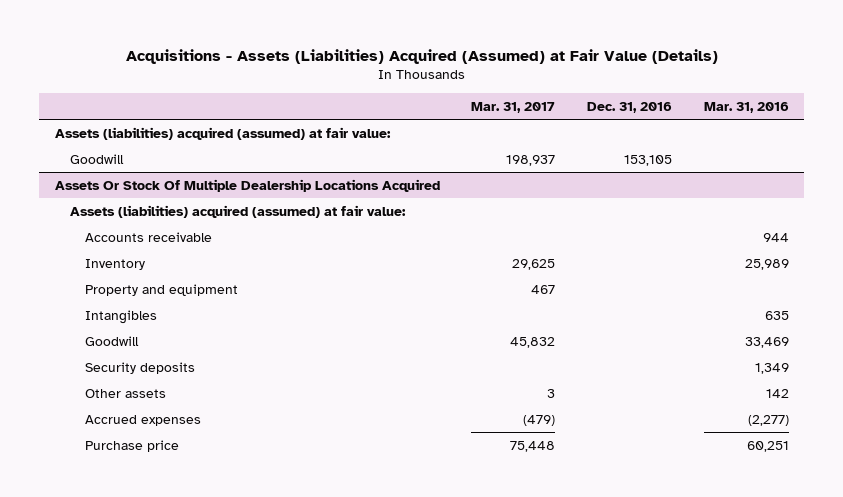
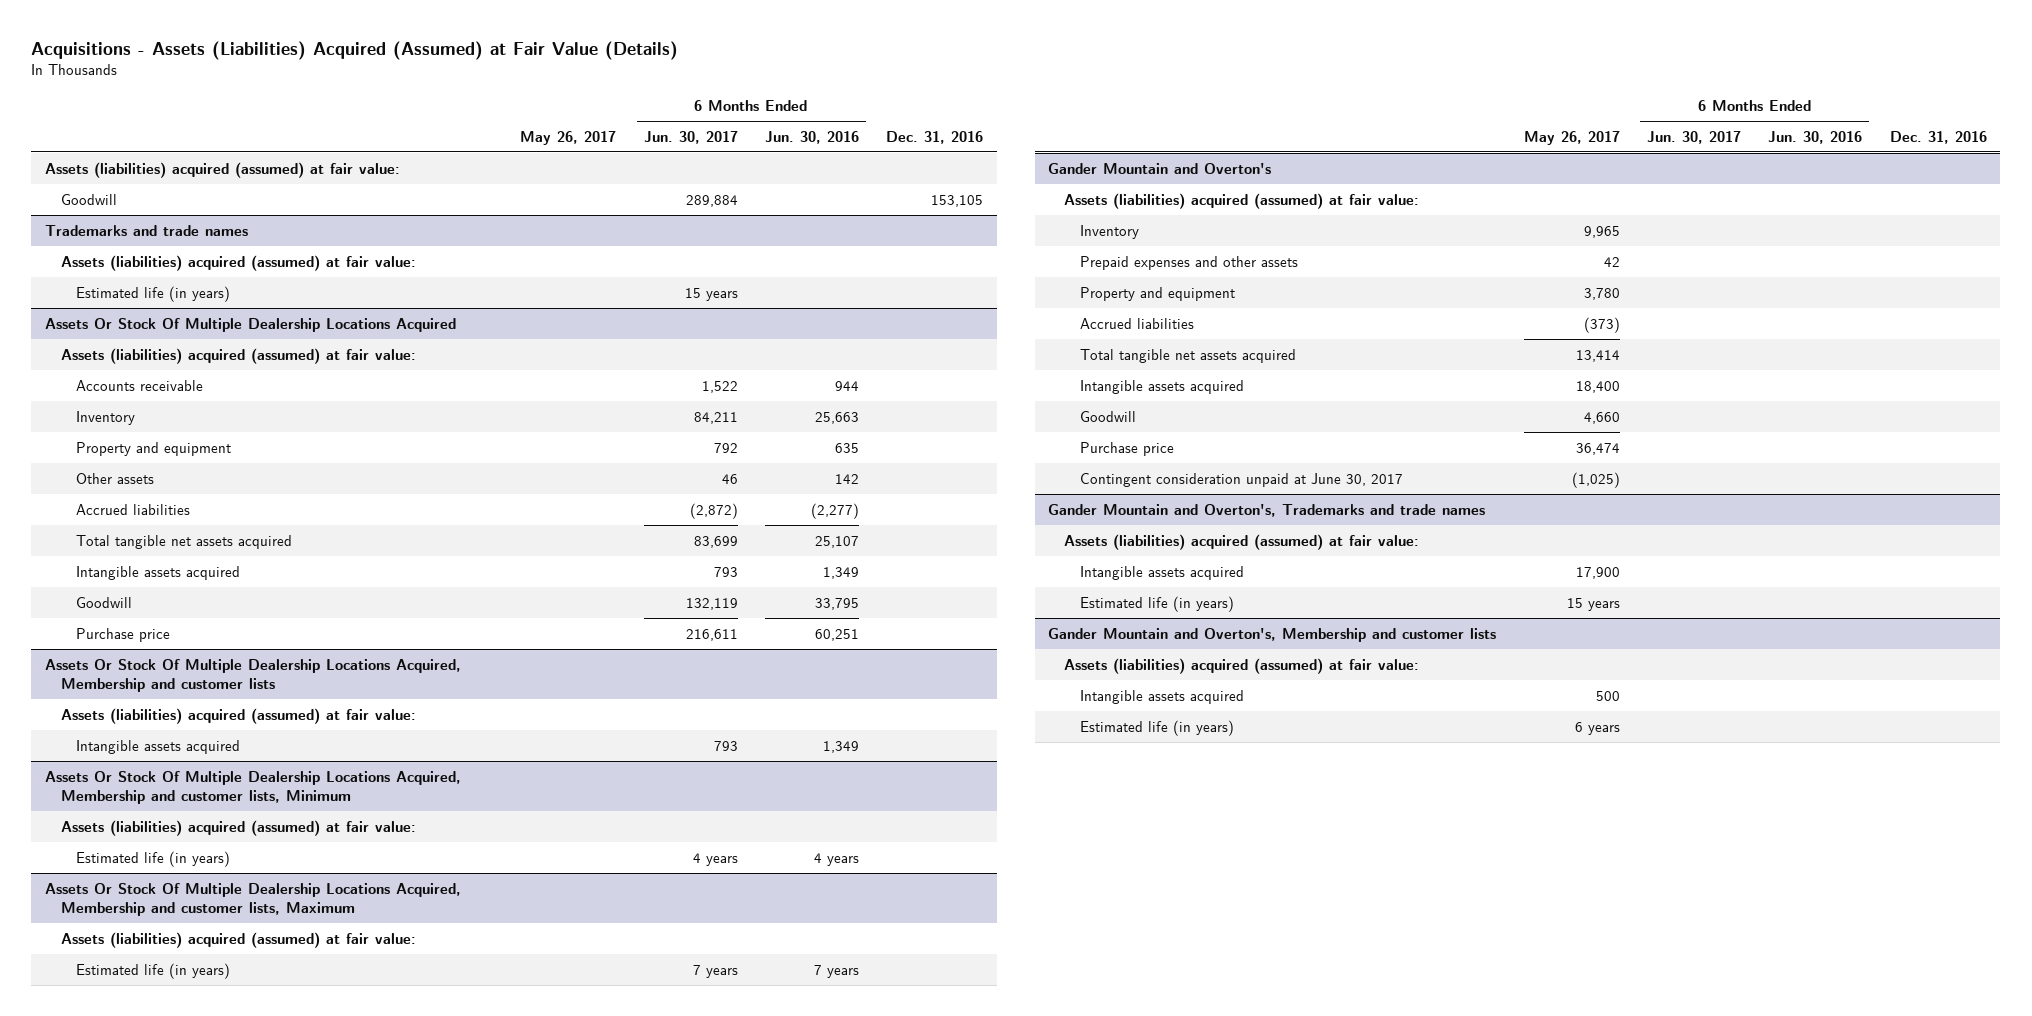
- | Mar. 31, 2017 | Dec. 31, 2016 | Mar. 31, 2016
+ | May 26, 2017 | 6 Months Ended Jun. 30, 2017 | 6 Months Ended Jun. 30, 2016 | Dec. 31, 2016
+ Trademarks and trade names
+ Assets (liabilities) acquired (assumed) at fair value:
+ Estimated life (in years) | | 15 years | |
@ Assets Or Stock Of Multiple Dealership Locations Acquired
- Intangibles | | | 635
- Security deposits | | | 1,349
- Accrued expenses | (479) | | (2,277)
+ Accrued liabilities | | (2,872) | (2,277) |
+ Total tangible net assets acquired | | 83,699 | 25,107 |
+ Intangible assets acquired | | 793 | 1,349 |
moved down: Goodwill | | 132,119 | 33,795 |
+ Assets Or Stock Of Multiple Dealership Locations Acquired, Membership and customer lists
+ Assets (liabilities) acquired (assumed) at fair value:
+ Intangible assets acquired | | 793 | 1,349 |
+ Assets Or Stock Of Multiple Dealership Locations Acquired, Membership and customer lists, Minimum
+ Assets (liabilities) acquired (assumed) at fair value:
+ Estimated life (in years) | | 4 years | 4 years |
+ Assets Or Stock Of Multiple Dealership Locations Acquired, Membership and customer lists, Maximum
+ Assets (liabilities) acquired (assumed) at fair value:
+ Estimated life (in years) | | 7 years | 7 years |
+ Gander Mountain and Overton's
+ Assets (liabilities) acquired (assumed) at fair value:
+ Inventory | 9,965 | | |
+ Prepaid expenses and other assets | 42 | | |
+ Property and equipment | 3,780 | | |
+ Accrued liabilities | (373) | | |
+ Total tangible net assets acquired | 13,414 | | |
+ Intangible assets acquired | 18,400 | | |
+ Goodwill | 4,660 | | |
+ Purchase price | 36,474 | | |
+ Contingent consideration unpaid at June 30, 2017 | (1,025) | | |
+ Gander Mountain and Overton's, Trademarks and trade names
+ Assets (liabilities) acquired (assumed) at fair value:
+ Intangible assets acquired | 17,900 | | |
+ Estimated life (in years) | 15 years | | |
+ Gander Mountain and Overton's, Membership and customer lists
+ Assets (liabilities) acquired (assumed) at fair value:
+ Intangible assets acquired | 500 | | |
+ Estimated life (in years) | 6 years | | |

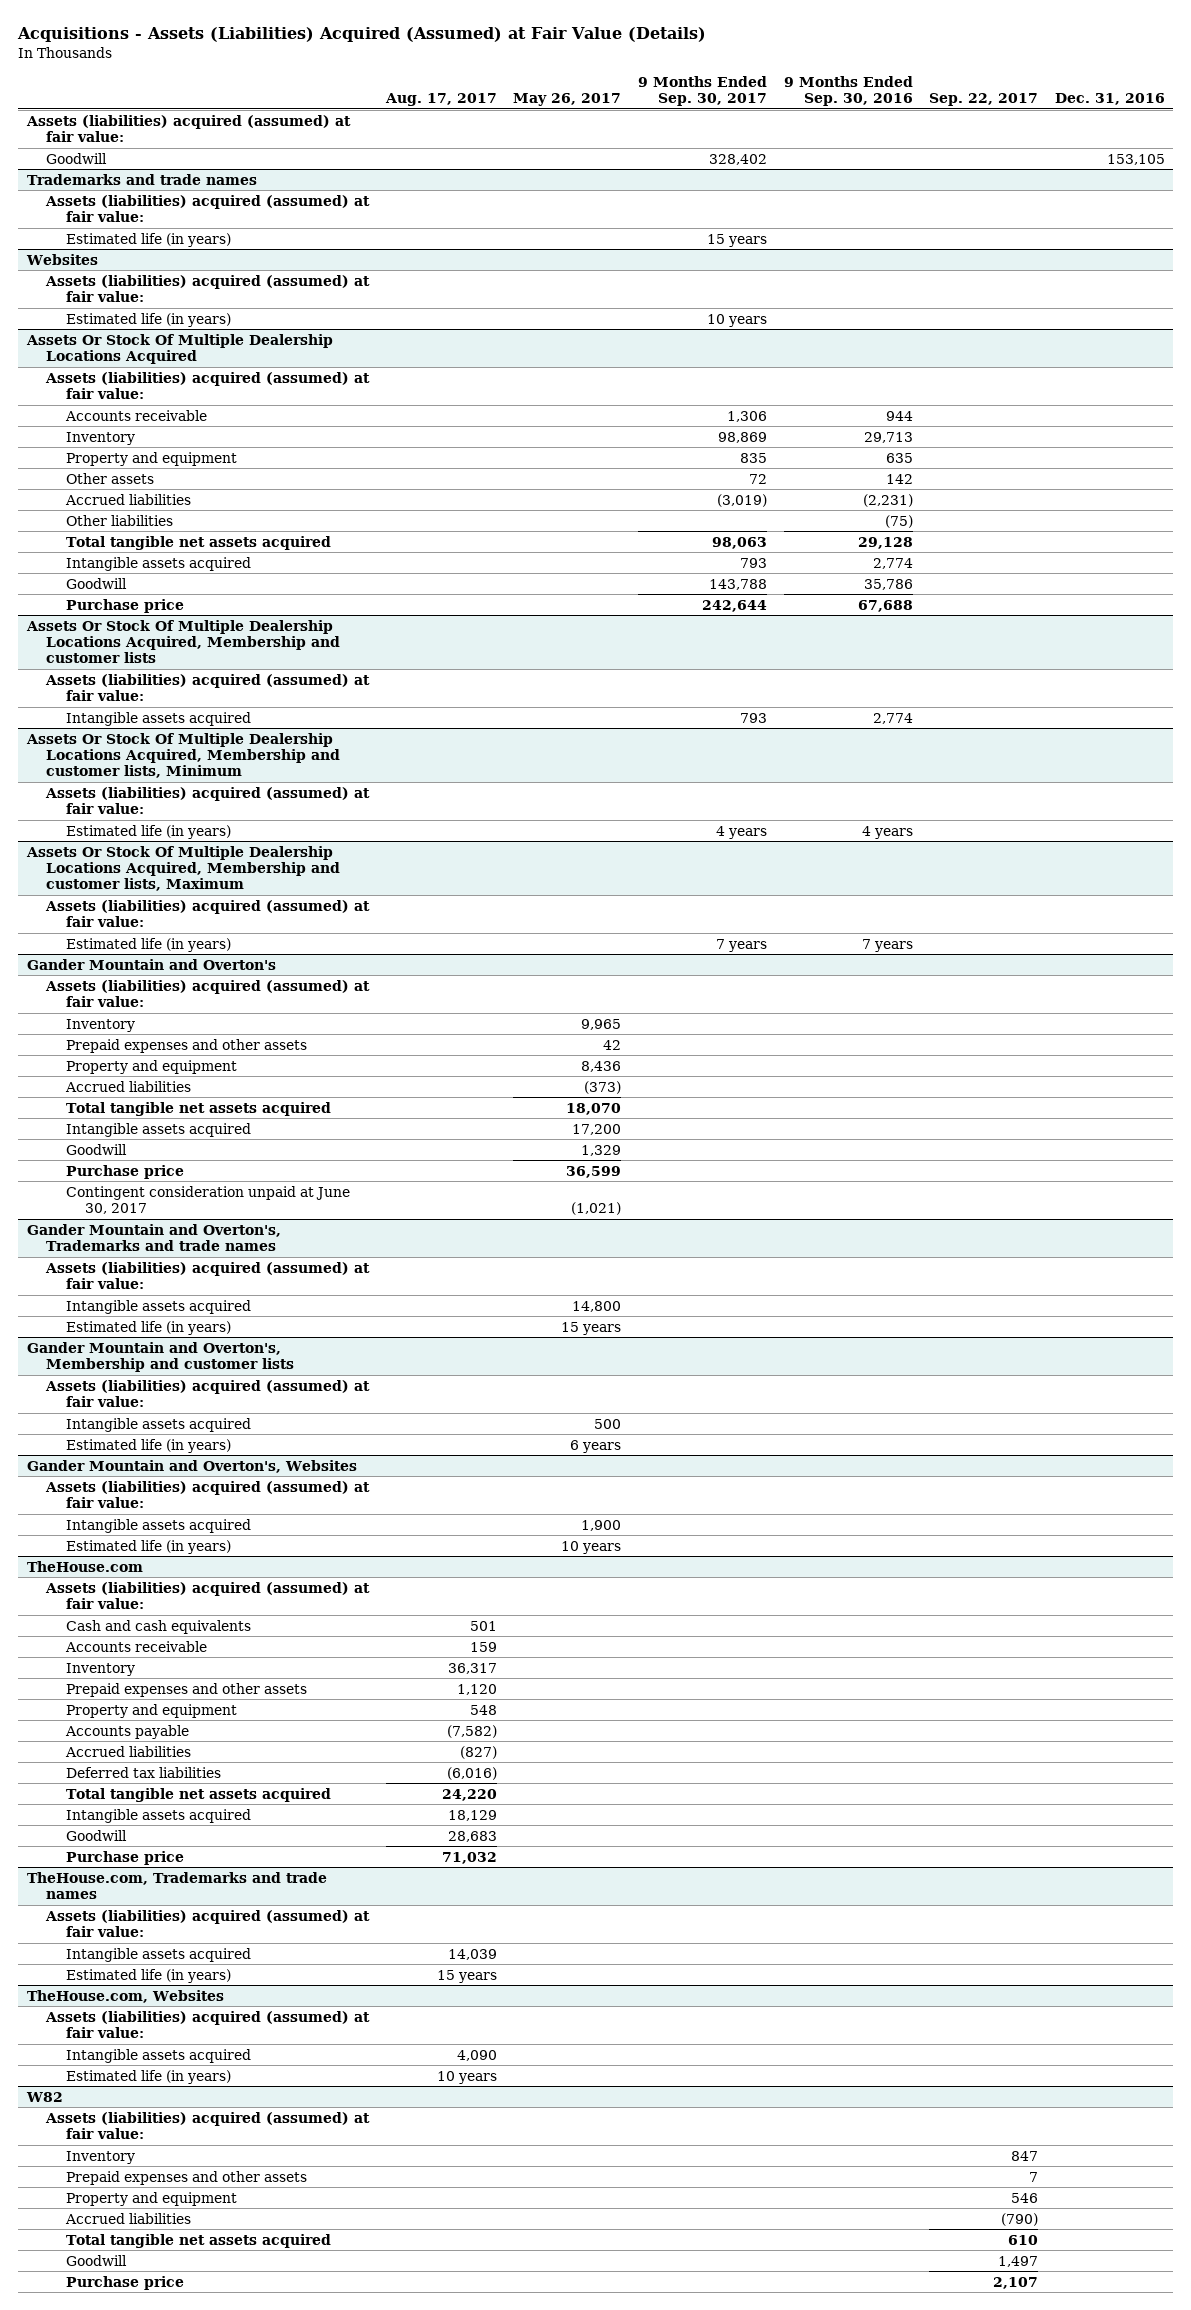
- | May 26, 2017 | 6 Months Ended Jun. 30, 2017 | 6 Months Ended Jun. 30, 2016 | Dec. 31, 2016
+ | Aug. 17, 2017 | May 26, 2017 | 9 Months Ended Sep. 30, 2017 | 9 Months Ended Sep. 30, 2016 | Sep. 22, 2017 | Dec. 31, 2016
+ Websites
+ Assets (liabilities) acquired (assumed) at fair value:
+ Estimated life (in years) | | | 10 years | | |
@ Assets Or Stock Of Multiple Dealership Locations Acquired
+ Other liabilities | | | | (75) | |
@ Gander Mountain and Overton's
- Property and equipment | 3,780 | | |
+ Property and equipment | | 8,436 | | | |
- Total tangible net assets acquired | 13,414 | | |
- Intangible assets acquired | 18,400 | | |
- Goodwill | 4,660 | | |
- Purchase price | 36,474 | | |
- Contingent consideration unpaid at June 30, 2017 | (1,025) | | |
+ Total tangible net assets acquired | | 18,070 | | | |
+ Intangible assets acquired | | 17,200 | | | |
+ Goodwill | | 1,329 | | | |
+ Purchase price | | 36,599 | | | |
+ Contingent consideration unpaid at June 30, 2017 | | (1,021) | | | |
@ Gander Mountain and Overton's, Trademarks and trade names
- Intangible assets acquired | 17,900 | | |
+ Intangible assets acquired | | 14,800 | | | |
+ Gander Mountain and Overton's, Websites
+ Assets (liabilities) acquired (assumed) at fair value:
+ Intangible assets acquired | | 1,900 | | | |
+ Estimated life (in years) | | 10 years | | | |
+ TheHouse.com
+ Assets (liabilities) acquired (assumed) at fair value:
+ Cash and cash equivalents | 501 | | | | |
+ Accounts receivable | 159 | | | | |
+ Inventory | 36,317 | | | | |
+ Prepaid expenses and other assets | 1,120 | | | | |
+ Property and equipment | 548 | | | | |
+ Accounts payable | (7,582) | | | | |
+ Accrued liabilities | (827) | | | | |
+ Deferred tax liabilities | (6,016) | | | | |
+ Total tangible net assets acquired | 24,220 | | | | |
+ Intangible assets acquired | 18,129 | | | | |
+ Goodwill | 28,683 | | | | |
+ Purchase price | 71,032 | | | | |
+ TheHouse.com, Trademarks and trade names
+ Assets (liabilities) acquired (assumed) at fair value:
+ Intangible assets acquired | 14,039 | | | | |
+ Estimated life (in years) | 15 years | | | | |
+ TheHouse.com, Websites
+ Assets (liabilities) acquired (assumed) at fair value:
+ Intangible assets acquired | 4,090 | | | | |
+ Estimated life (in years) | 10 years | | | | |
+ W82
+ Assets (liabilities) acquired (assumed) at fair value:
+ Inventory | | | | | 847 |
+ Prepaid expenses and other assets | | | | | 7 |
+ Property and equipment | | | | | 546 |
+ Accrued liabilities | | | | | (790) |
+ Total tangible net assets acquired | | | | | 610 |
+ Goodwill | | | | | 1,497 |
+ Purchase price | | | | | 2,107 |

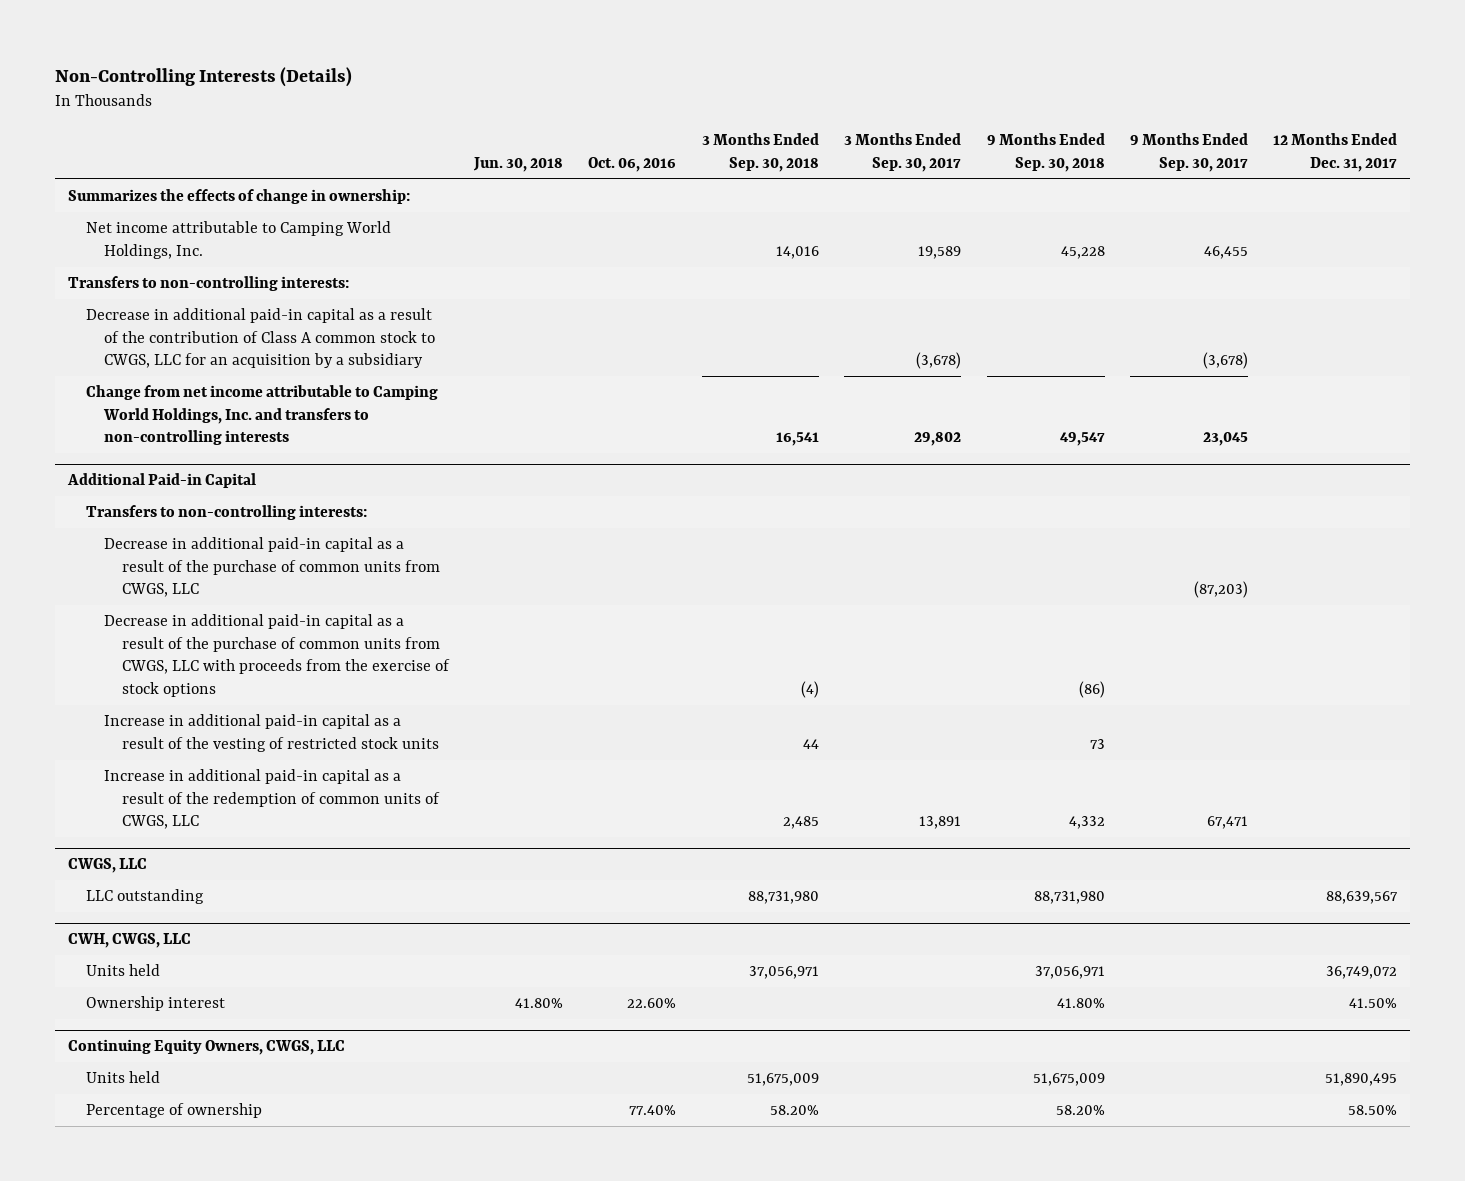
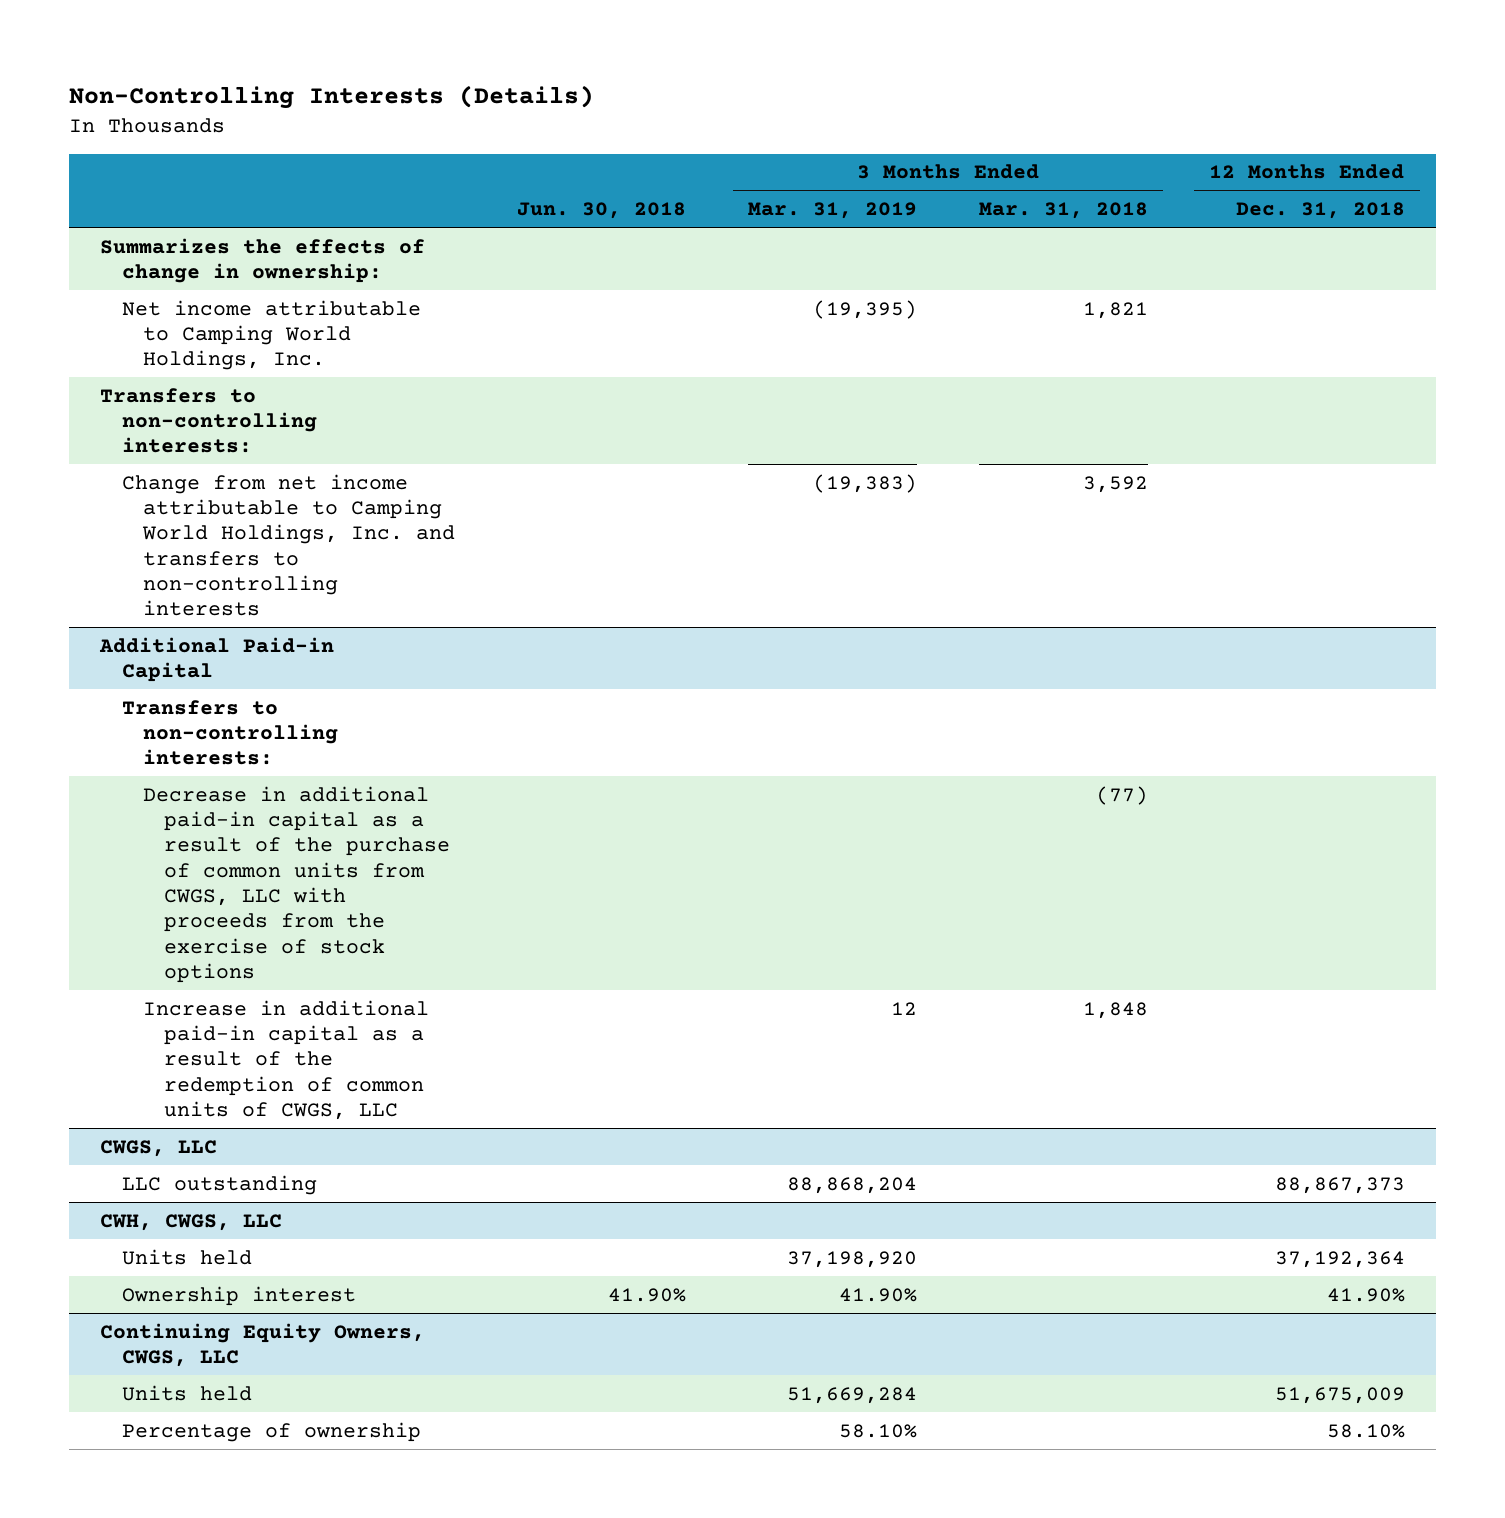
- | Jun. 30, 2018 | Oct. 06, 2016 | 3 Months Ended Sep. 30, 2018 | 3 Months Ended Sep. 30, 2017 | 9 Months Ended Sep. 30, 2018 | 9 Months Ended Sep. 30, 2017 | 12 Months Ended Dec. 31, 2017
+ | Jun. 30, 2018 | 3 Months Ended Mar. 31, 2019 | 3 Months Ended Mar. 31, 2018 | 12 Months Ended Dec. 31, 2018
- Decrease in additional paid-in capital as a result of the contribution of Class A common stock to CWGS, LLC for an acquisition by a subsidiary | | | | (3,678) | | (3,678) |
@ Additional Paid-in Capital
- Decrease in additional paid-in capital as a result of the purchase of common units from CWGS, LLC | | | | | | (87,203) |
- Increase in additional paid-in capital as a result of the vesting of restricted stock units | | | 44 | | 73 | |
@ CWH, CWGS, LLC
- Ownership interest | 41.80% | 22.60% | | | 41.80% | | 41.50%
+ Ownership interest | 41.90% | 41.90% | | 41.90%

